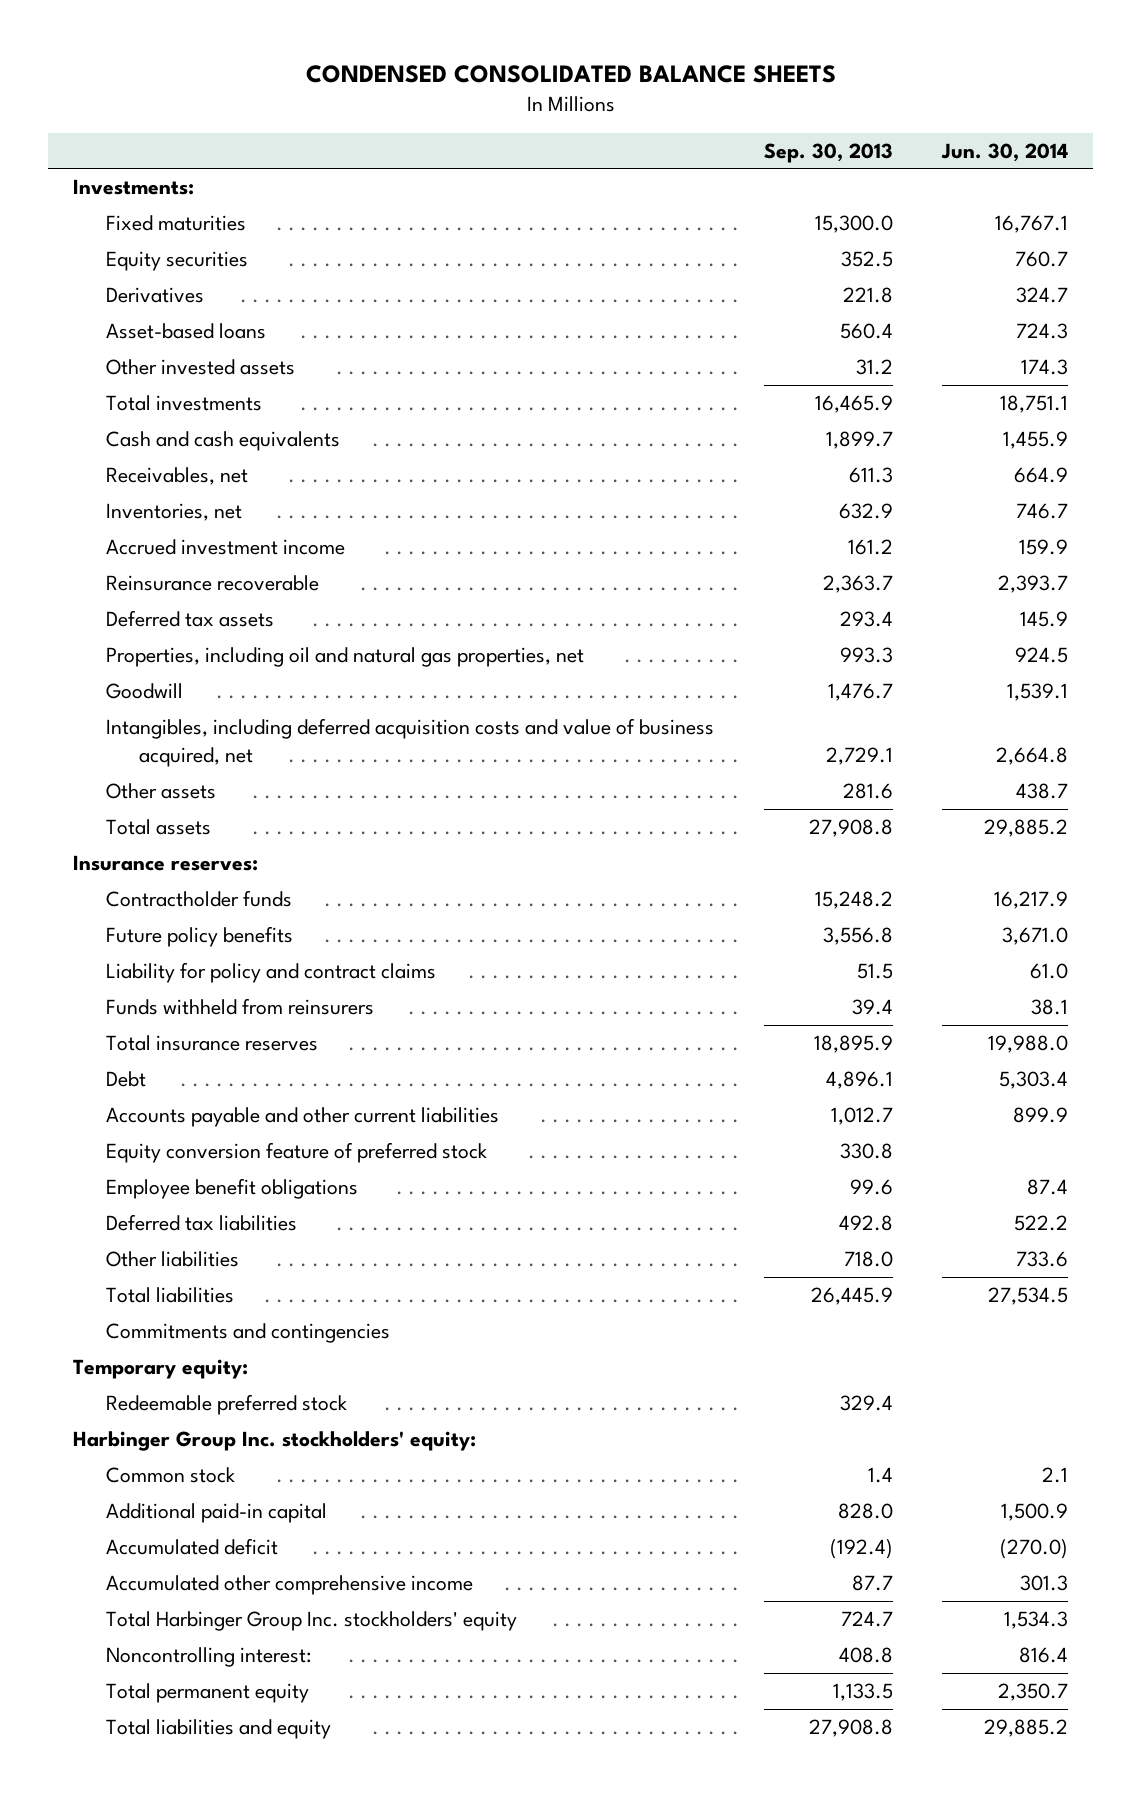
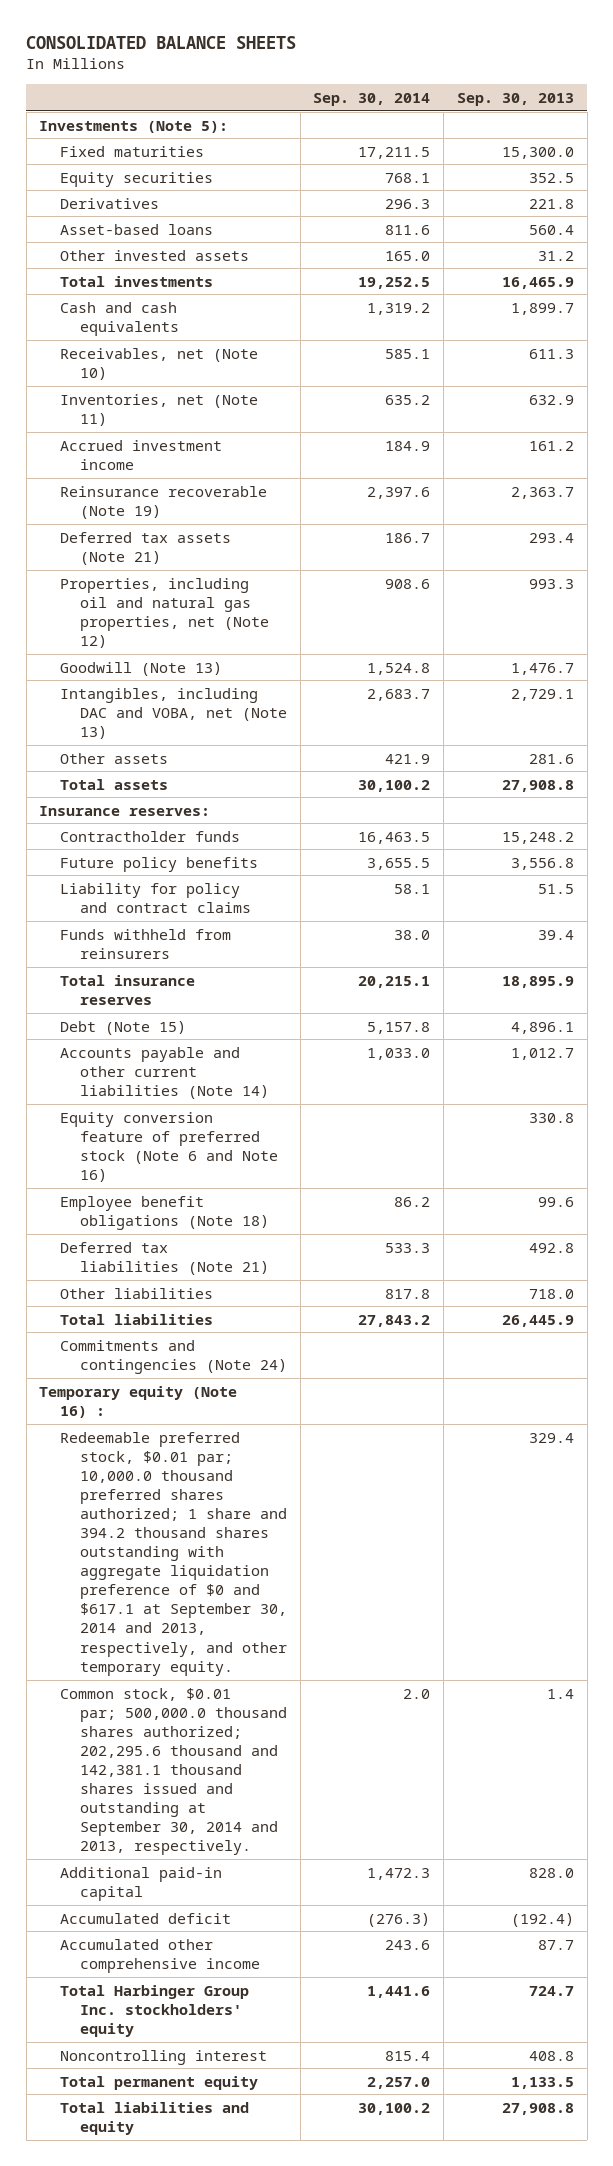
- CONDENSED CONSOLIDATED BALANCE SHEETS
+ CONSOLIDATED BALANCE SHEETS
- | Sep. 30, 2013 | Jun. 30, 2014
+ | Sep. 30, 2014 | Sep. 30, 2013
- Investments:
+ Investments (Note 5):
- Receivables, net | 611.3 | 664.9
- Inventories, net | 632.9 | 746.7
+ Receivables, net (Note 10) | 585.1 | 611.3
+ Inventories, net (Note 11) | 635.2 | 632.9
- Reinsurance recoverable | 2,363.7 | 2,393.7
- Deferred tax assets | 293.4 | 145.9
- Properties, including oil and natural gas properties, net | 993.3 | 924.5
- Goodwill | 1,476.7 | 1,539.1
- Intangibles, including deferred acquisition costs and value of business acquired, net | 2,729.1 | 2,664.8
+ Reinsurance recoverable (Note 19) | 2,397.6 | 2,363.7
+ Deferred tax assets (Note 21) | 186.7 | 293.4
+ Properties, including oil and natural gas properties, net (Note 12) | 908.6 | 993.3
+ Goodwill (Note 13) | 1,524.8 | 1,476.7
+ Intangibles, including DAC and VOBA, net (Note 13) | 2,683.7 | 2,729.1
- Debt | 4,896.1 | 5,303.4
- Accounts payable and other current liabilities | 1,012.7 | 899.9
- Equity conversion feature of preferred stock | 330.8 |
- Employee benefit obligations | 99.6 | 87.4
- Deferred tax liabilities | 492.8 | 522.2
+ Debt (Note 15) | 5,157.8 | 4,896.1
+ Accounts payable and other current liabilities (Note 14) | 1,033.0 | 1,012.7
+ Equity conversion feature of preferred stock (Note 6 and Note 16) | | 330.8
+ Employee benefit obligations (Note 18) | 86.2 | 99.6
+ Deferred tax liabilities (Note 21) | 533.3 | 492.8
- Commitments and contingencies
- Temporary equity:
- Redeemable preferred stock | 329.4 |
- Harbinger Group Inc. stockholders' equity:
- Common stock | 1.4 | 2.1
+ Commitments and contingencies (Note 24)
+ Temporary equity (Note 16) :
+ Redeemable preferred stock, $0.01 par; 10,000.0 thousand preferred shares authorized; 1 share and 394.2 thousand shares outstanding with aggregate liquidation preference of $0 and $617.1 at September 30, 2014 and 2013, respectively, and other temporary equity. | | 329.4
+ Common stock, $0.01 par; 500,000.0 thousand shares authorized; 202,295.6 thousand and 142,381.1 thousand shares issued and outstanding at September 30, 2014 and 2013, respectively. | 2.0 | 1.4
- Noncontrolling interest: | 408.8 | 816.4
+ Noncontrolling interest | 815.4 | 408.8

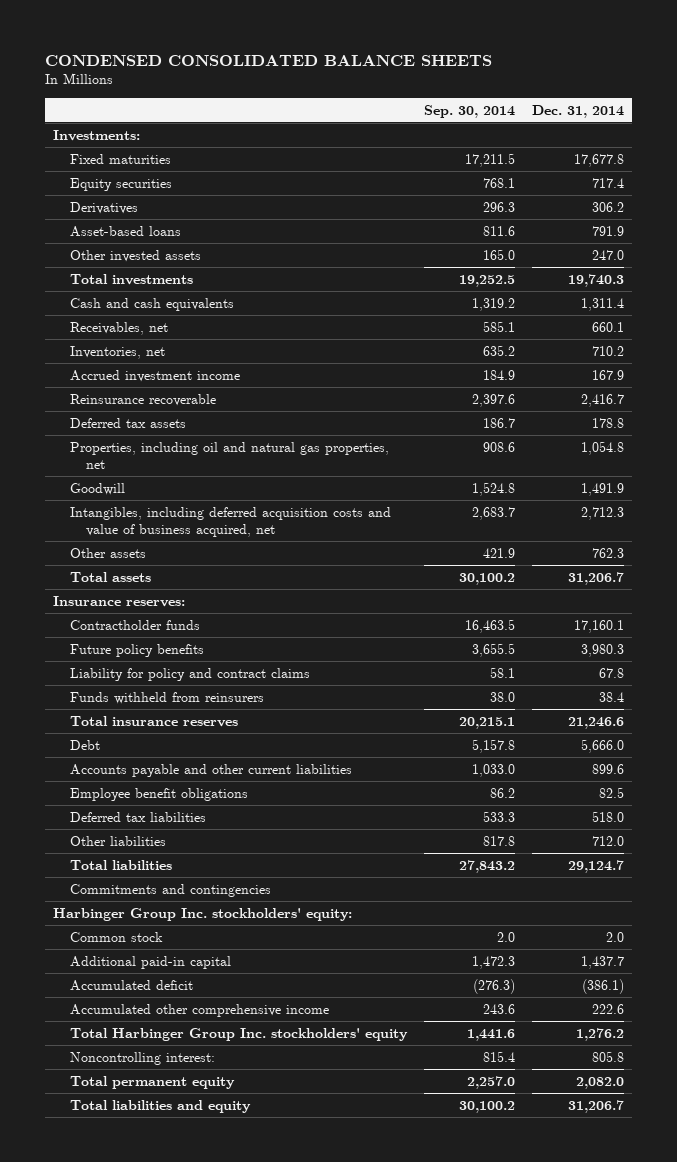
- CONSOLIDATED BALANCE SHEETS
+ CONDENSED CONSOLIDATED BALANCE SHEETS
- | Sep. 30, 2014 | Sep. 30, 2013
+ | Sep. 30, 2014 | Dec. 31, 2014
- Investments (Note 5):
+ Investments:
- Receivables, net (Note 10) | 585.1 | 611.3
- Inventories, net (Note 11) | 635.2 | 632.9
+ Receivables, net | 585.1 | 660.1
+ Inventories, net | 635.2 | 710.2
- Reinsurance recoverable (Note 19) | 2,397.6 | 2,363.7
- Deferred tax assets (Note 21) | 186.7 | 293.4
- Properties, including oil and natural gas properties, net (Note 12) | 908.6 | 993.3
- Goodwill (Note 13) | 1,524.8 | 1,476.7
- Intangibles, including DAC and VOBA, net (Note 13) | 2,683.7 | 2,729.1
+ Reinsurance recoverable | 2,397.6 | 2,416.7
+ Deferred tax assets | 186.7 | 178.8
+ Properties, including oil and natural gas properties, net | 908.6 | 1,054.8
+ Goodwill | 1,524.8 | 1,491.9
+ Intangibles, including deferred acquisition costs and value of business acquired, net | 2,683.7 | 2,712.3
- Debt (Note 15) | 5,157.8 | 4,896.1
- Accounts payable and other current liabilities (Note 14) | 1,033.0 | 1,012.7
- Equity conversion feature of preferred stock (Note 6 and Note 16) | | 330.8
- Employee benefit obligations (Note 18) | 86.2 | 99.6
- Deferred tax liabilities (Note 21) | 533.3 | 492.8
+ Debt | 5,157.8 | 5,666.0
+ Accounts payable and other current liabilities | 1,033.0 | 899.6
+ Employee benefit obligations | 86.2 | 82.5
+ Deferred tax liabilities | 533.3 | 518.0
- Commitments and contingencies (Note 24)
- Temporary equity (Note 16) :
- Redeemable preferred stock, $0.01 par; 10,000.0 thousand preferred shares authorized; 1 share and 394.2 thousand shares outstanding with aggregate liquidation preference of $0 and $617.1 at September 30, 2014 and 2013, respectively, and other temporary equity. | | 329.4
- Common stock, $0.01 par; 500,000.0 thousand shares authorized; 202,295.6 thousand and 142,381.1 thousand shares issued and outstanding at September 30, 2014 and 2013, respectively. | 2.0 | 1.4
+ Commitments and contingencies
+ Harbinger Group Inc. stockholders' equity:
+ Common stock | 2.0 | 2.0
- Noncontrolling interest | 815.4 | 408.8
+ Noncontrolling interest: | 815.4 | 805.8

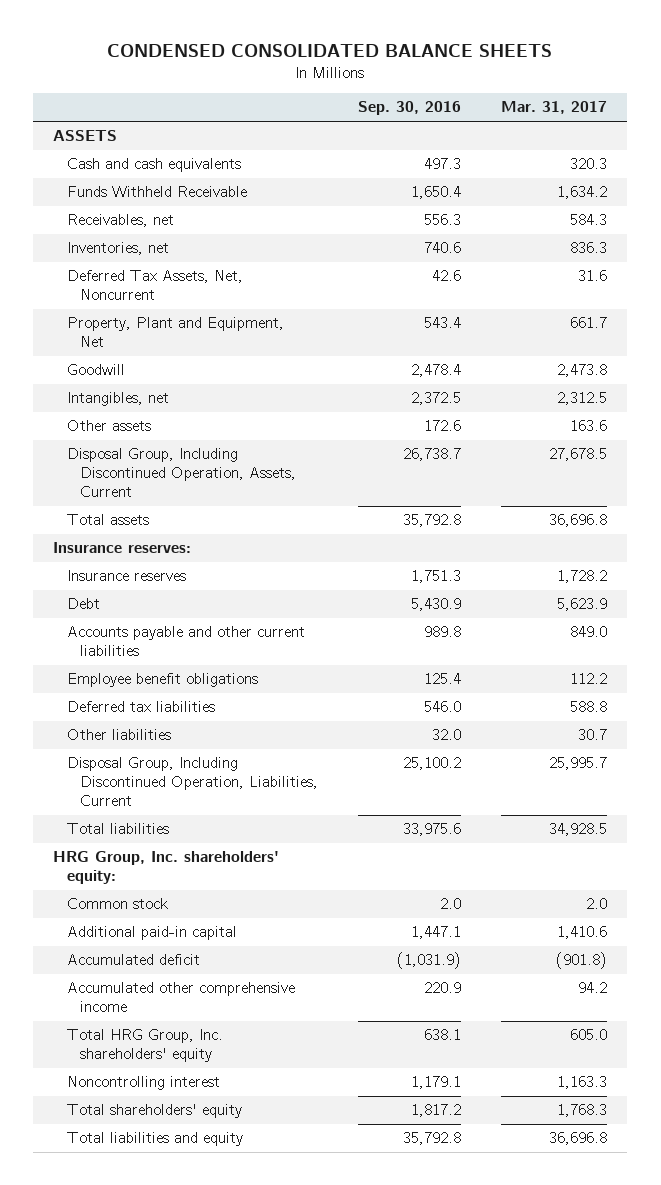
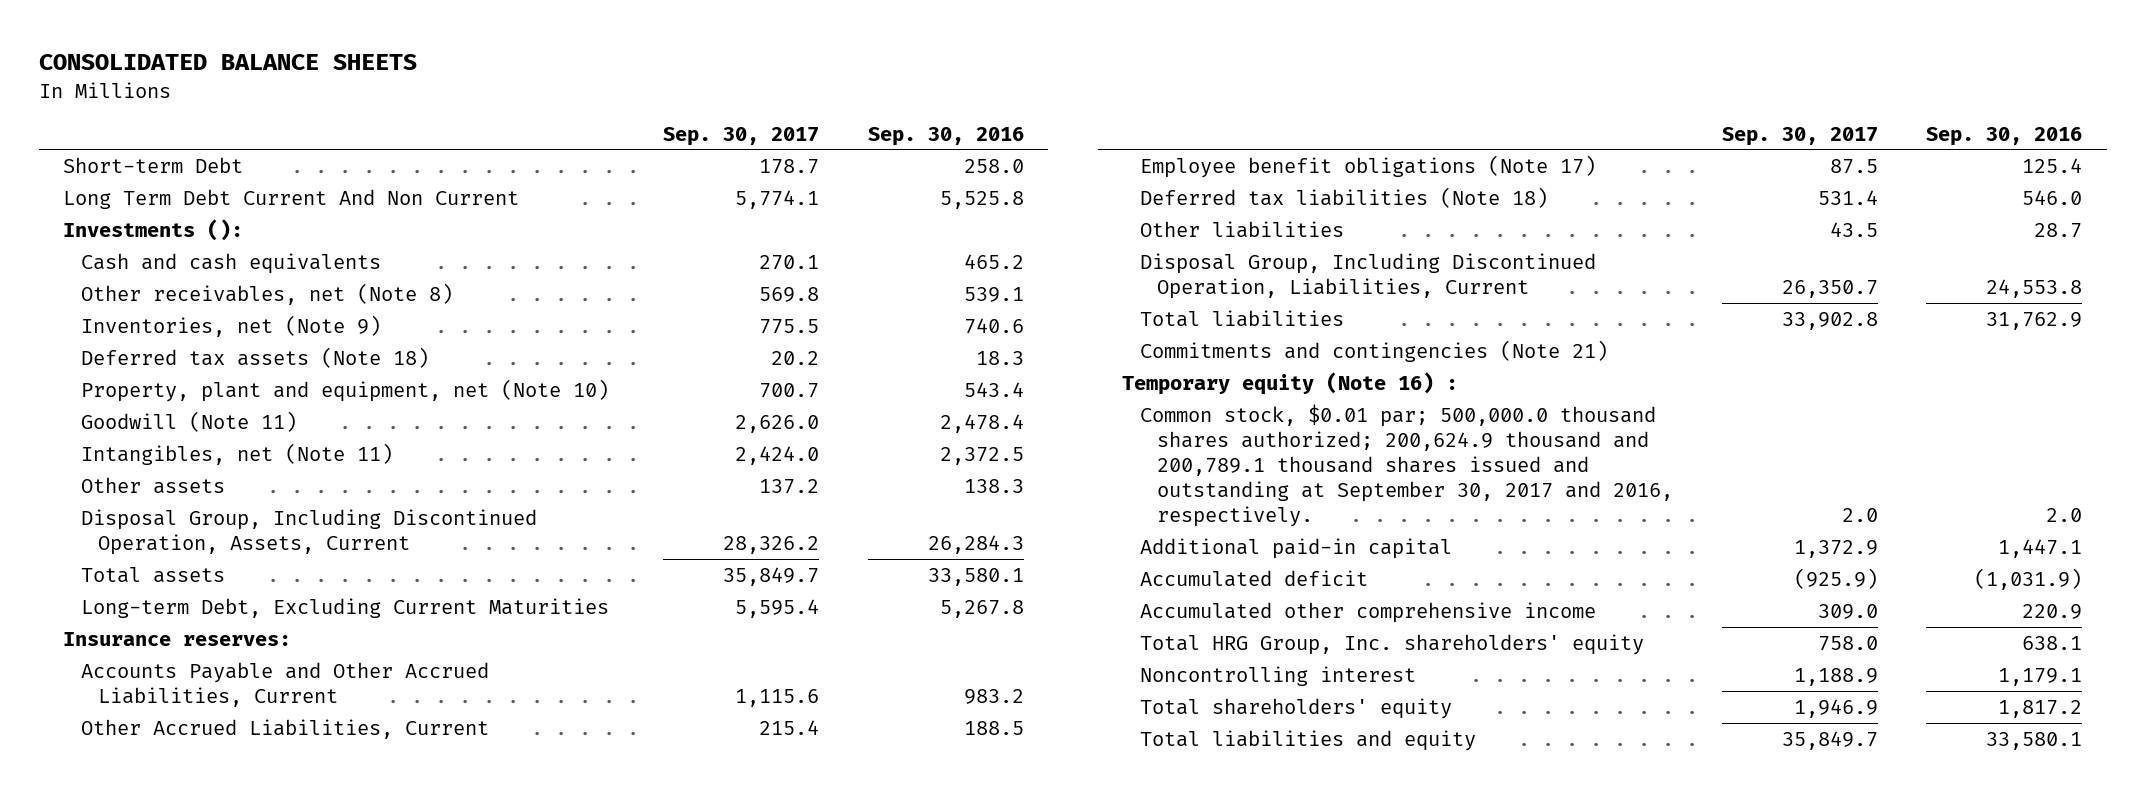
- CONDENSED CONSOLIDATED BALANCE SHEETS
+ CONSOLIDATED BALANCE SHEETS
- | Sep. 30, 2016 | Mar. 31, 2017
+ | Sep. 30, 2017 | Sep. 30, 2016
- ASSETS
- Cash and cash equivalents | 497.3 | 320.3
- Funds Withheld Receivable | 1,650.4 | 1,634.2
- Receivables, net | 556.3 | 584.3
- Inventories, net | 740.6 | 836.3
- Deferred Tax Assets, Net, Noncurrent | 42.6 | 31.6
- Property, Plant and Equipment, Net | 543.4 | 661.7
- Goodwill | 2,478.4 | 2,473.8
- Intangibles, net | 2,372.5 | 2,312.5
- Other assets | 172.6 | 163.6
- Disposal Group, Including Discontinued Operation, Assets, Current | 26,738.7 | 27,678.5
- Total assets | 35,792.8 | 36,696.8
+ Short-term Debt | 178.7 | 258.0
+ Long Term Debt Current And Non Current | 5,774.1 | 5,525.8
+ Investments ():
+ Cash and cash equivalents | 270.1 | 465.2
+ Other receivables, net (Note 8) | 569.8 | 539.1
+ Inventories, net (Note 9) | 775.5 | 740.6
+ Deferred tax assets (Note 18) | 20.2 | 18.3
+ Property, plant and equipment, net (Note 10) | 700.7 | 543.4
+ Goodwill (Note 11) | 2,626.0 | 2,478.4
+ Intangibles, net (Note 11) | 2,424.0 | 2,372.5
+ Other assets | 137.2 | 138.3
+ Disposal Group, Including Discontinued Operation, Assets, Current | 28,326.2 | 26,284.3
+ Total assets | 35,849.7 | 33,580.1
+ Long-term Debt, Excluding Current Maturities | 5,595.4 | 5,267.8
- Insurance reserves | 1,751.3 | 1,728.2
- Debt | 5,430.9 | 5,623.9
- Accounts payable and other current liabilities | 989.8 | 849.0
- Employee benefit obligations | 125.4 | 112.2
- Deferred tax liabilities | 546.0 | 588.8
- Other liabilities | 32.0 | 30.7
- Disposal Group, Including Discontinued Operation, Liabilities, Current | 25,100.2 | 25,995.7
- Total liabilities | 33,975.6 | 34,928.5
- HRG Group, Inc. shareholders' equity:
- Common stock | 2.0 | 2.0
+ Accounts Payable and Other Accrued Liabilities, Current | 1,115.6 | 983.2
+ Other Accrued Liabilities, Current | 215.4 | 188.5
+ Employee benefit obligations (Note 17) | 87.5 | 125.4
+ Deferred tax liabilities (Note 18) | 531.4 | 546.0
+ Other liabilities | 43.5 | 28.7
+ Disposal Group, Including Discontinued Operation, Liabilities, Current | 26,350.7 | 24,553.8
+ Total liabilities | 33,902.8 | 31,762.9
+ Commitments and contingencies (Note 21)
+ Temporary equity (Note 16) :
+ Common stock, $0.01 par; 500,000.0 thousand shares authorized; 200,624.9 thousand and 200,789.1 thousand shares issued and outstanding at September 30, 2017 and 2016, respectively. | 2.0 | 2.0
- Total liabilities and equity | 35,792.8 | 36,696.8
+ Total liabilities and equity | 35,849.7 | 33,580.1

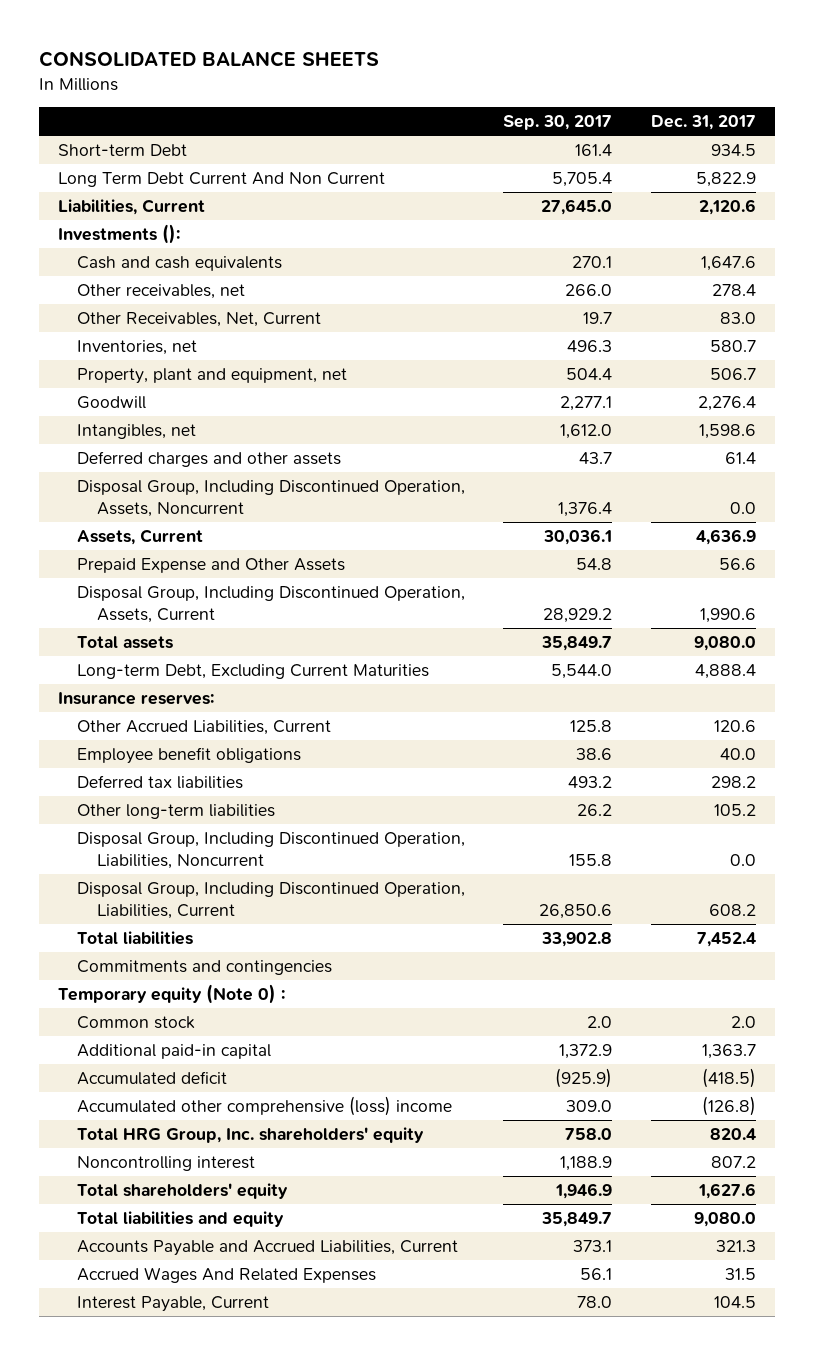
- | Sep. 30, 2017 | Sep. 30, 2016
+ | Sep. 30, 2017 | Dec. 31, 2017
- Short-term Debt | 178.7 | 258.0
- Long Term Debt Current And Non Current | 5,774.1 | 5,525.8
+ Short-term Debt | 161.4 | 934.5
+ Long Term Debt Current And Non Current | 5,705.4 | 5,822.9
+ Liabilities, Current | 27,645.0 | 2,120.6
- Other receivables, net (Note 8) | 569.8 | 539.1
- Inventories, net (Note 9) | 775.5 | 740.6
- Deferred tax assets (Note 18) | 20.2 | 18.3
- Property, plant and equipment, net (Note 10) | 700.7 | 543.4
- Goodwill (Note 11) | 2,626.0 | 2,478.4
- Intangibles, net (Note 11) | 2,424.0 | 2,372.5
- Other assets | 137.2 | 138.3
- Disposal Group, Including Discontinued Operation, Assets, Current | 28,326.2 | 26,284.3
+ Other receivables, net | 266.0 | 278.4
+ Other Receivables, Net, Current | 19.7 | 83.0
+ Inventories, net | 496.3 | 580.7
+ Property, plant and equipment, net | 504.4 | 506.7
+ Goodwill | 2,277.1 | 2,276.4
+ Intangibles, net | 1,612.0 | 1,598.6
+ Deferred charges and other assets | 43.7 | 61.4
+ Disposal Group, Including Discontinued Operation, Assets, Noncurrent | 1,376.4 | 0.0
+ Assets, Current | 30,036.1 | 4,636.9
+ Prepaid Expense and Other Assets | 54.8 | 56.6
+ Disposal Group, Including Discontinued Operation, Assets, Current | 28,929.2 | 1,990.6
- Long-term Debt, Excluding Current Maturities | 5,595.4 | 5,267.8
+ Long-term Debt, Excluding Current Maturities | 5,544.0 | 4,888.4
- Accounts Payable and Other Accrued Liabilities, Current | 1,115.6 | 983.2
- Other Accrued Liabilities, Current | 215.4 | 188.5
- Employee benefit obligations (Note 17) | 87.5 | 125.4
- Deferred tax liabilities (Note 18) | 531.4 | 546.0
- Other liabilities | 43.5 | 28.7
- Disposal Group, Including Discontinued Operation, Liabilities, Current | 26,350.7 | 24,553.8
+ Other Accrued Liabilities, Current | 125.8 | 120.6
+ Employee benefit obligations | 38.6 | 40.0
+ Deferred tax liabilities | 493.2 | 298.2
+ Other long-term liabilities | 26.2 | 105.2
+ Disposal Group, Including Discontinued Operation, Liabilities, Noncurrent | 155.8 | 0.0
+ Disposal Group, Including Discontinued Operation, Liabilities, Current | 26,850.6 | 608.2
- Commitments and contingencies (Note 21)
- Temporary equity (Note 16) :
- Common stock, $0.01 par; 500,000.0 thousand shares authorized; 200,624.9 thousand and 200,789.1 thousand shares issued and outstanding at September 30, 2017 and 2016, respectively. | 2.0 | 2.0
+ Commitments and contingencies
+ Temporary equity (Note 0) :
+ Common stock | 2.0 | 2.0
- Accumulated other comprehensive income | 309.0 | 220.9
+ Accumulated other comprehensive (loss) income | 309.0 | (126.8)
+ Accounts Payable and Accrued Liabilities, Current | 373.1 | 321.3
+ Accrued Wages And Related Expenses | 56.1 | 31.5
+ Interest Payable, Current | 78.0 | 104.5

